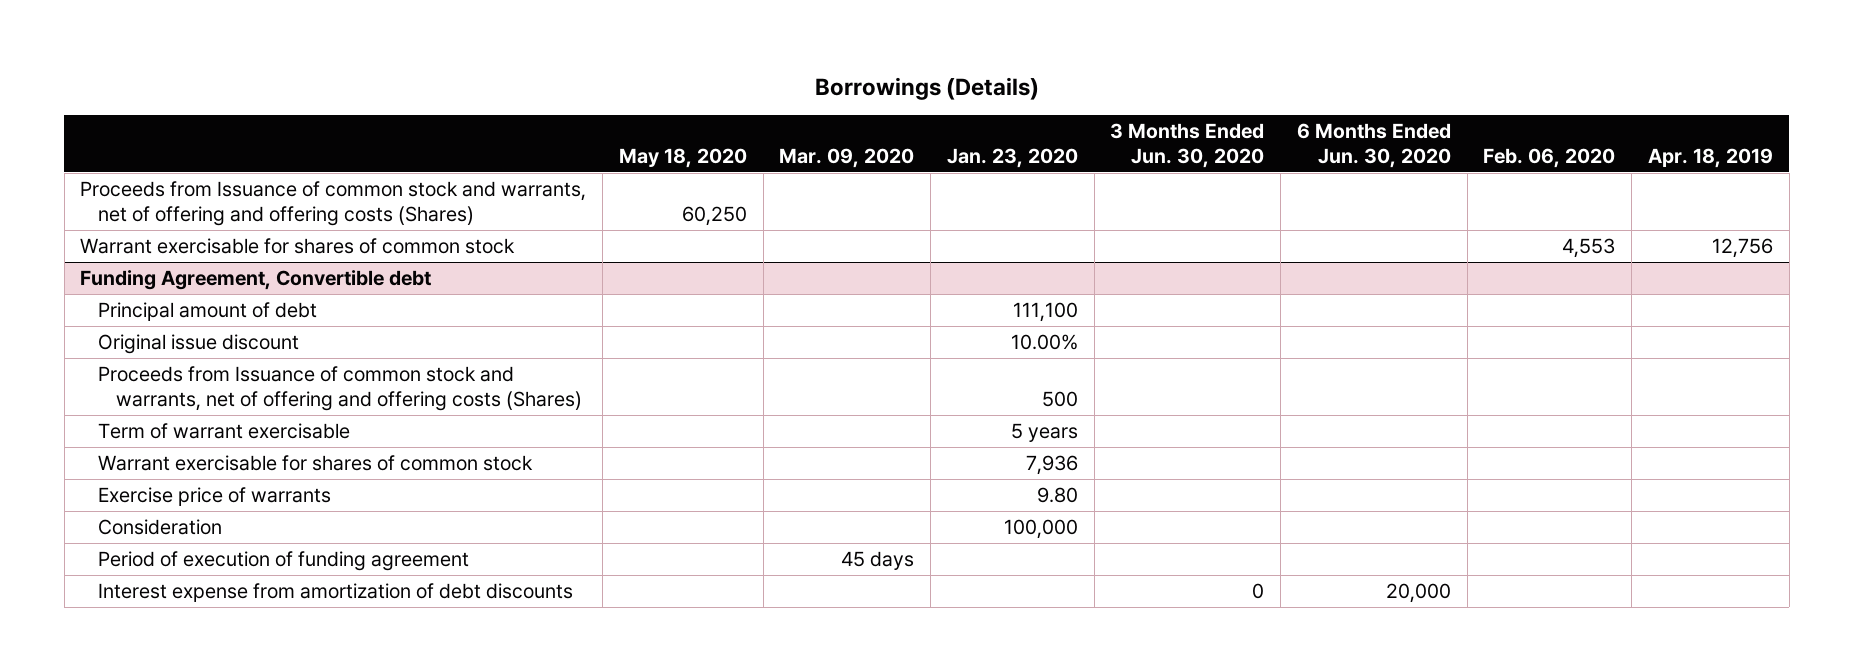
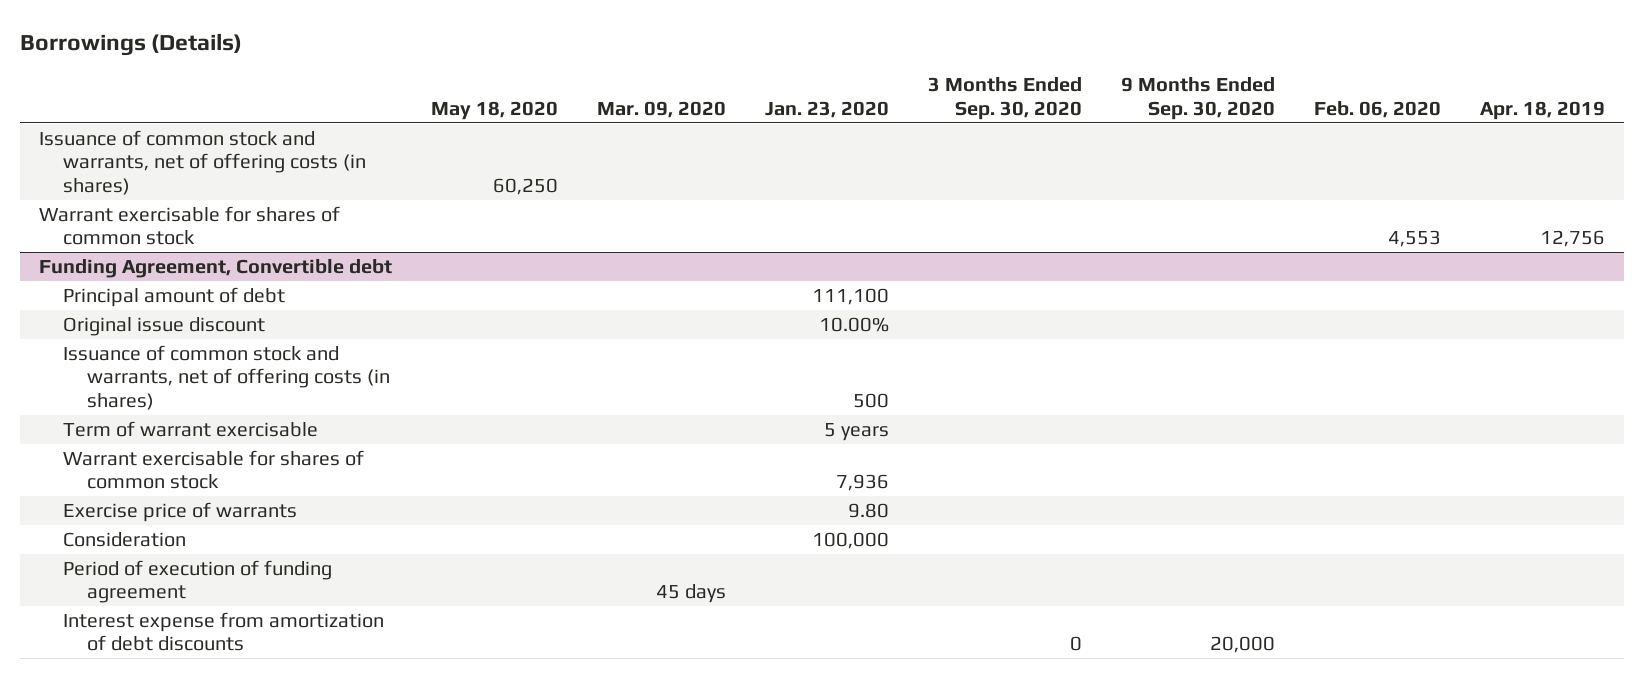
- | May 18, 2020 | Mar. 09, 2020 | Jan. 23, 2020 | 3 Months Ended Jun. 30, 2020 | 6 Months Ended Jun. 30, 2020 | Feb. 06, 2020 | Apr. 18, 2019
+ | May 18, 2020 | Mar. 09, 2020 | Jan. 23, 2020 | 3 Months Ended Sep. 30, 2020 | 9 Months Ended Sep. 30, 2020 | Feb. 06, 2020 | Apr. 18, 2019
- Proceeds from Issuance of common stock and warrants, net of offering and offering costs (Shares) | 60,250 | | | | | |
+ Issuance of common stock and warrants, net of offering costs (in shares) | 60,250 | | | | | |
@ Funding Agreement, Convertible debt
- Proceeds from Issuance of common stock and warrants, net of offering and offering costs (Shares) | | | 500 | | | |
+ Issuance of common stock and warrants, net of offering costs (in shares) | | | 500 | | | |

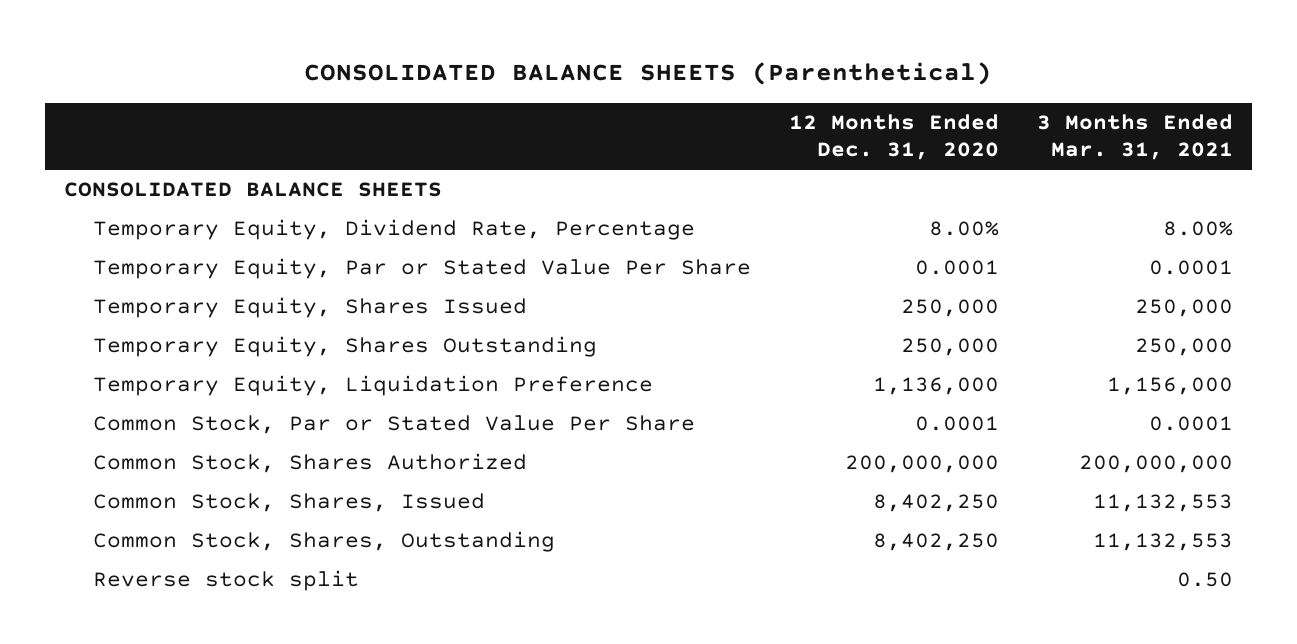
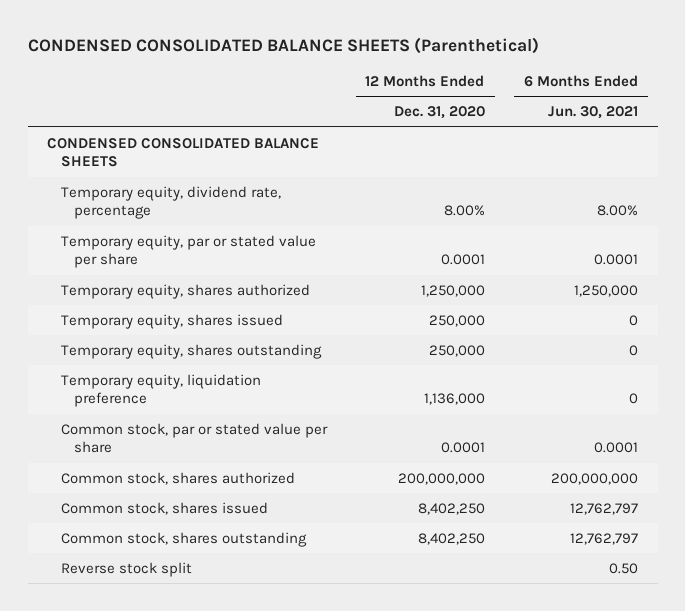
- CONSOLIDATED BALANCE SHEETS (Parenthetical)
+ CONDENSED CONSOLIDATED BALANCE SHEETS (Parenthetical)
- | 12 Months Ended Dec. 31, 2020 | 3 Months Ended Mar. 31, 2021
+ | 12 Months Ended Dec. 31, 2020 | 6 Months Ended Jun. 30, 2021
- CONSOLIDATED BALANCE SHEETS
- Temporary Equity, Dividend Rate, Percentage | 8.00% | 8.00%
- Temporary Equity, Par or Stated Value Per Share | 0.0001 | 0.0001
- Temporary Equity, Shares Issued | 250,000 | 250,000
- Temporary Equity, Shares Outstanding | 250,000 | 250,000
- Temporary Equity, Liquidation Preference | 1,136,000 | 1,156,000
- Common Stock, Par or Stated Value Per Share | 0.0001 | 0.0001
- Common Stock, Shares Authorized | 200,000,000 | 200,000,000
- Common Stock, Shares, Issued | 8,402,250 | 11,132,553
- Common Stock, Shares, Outstanding | 8,402,250 | 11,132,553
+ CONDENSED CONSOLIDATED BALANCE SHEETS
+ Temporary equity, dividend rate, percentage | 8.00% | 8.00%
+ Temporary equity, par or stated value per share | 0.0001 | 0.0001
+ Temporary equity, shares authorized | 1,250,000 | 1,250,000
+ Temporary equity, shares issued | 250,000 | 0
+ Temporary equity, shares outstanding | 250,000 | 0
+ Temporary equity, liquidation preference | 1,136,000 | 0
+ Common stock, par or stated value per share | 0.0001 | 0.0001
+ Common stock, shares authorized | 200,000,000 | 200,000,000
+ Common stock, shares issued | 8,402,250 | 12,762,797
+ Common stock, shares outstanding | 8,402,250 | 12,762,797

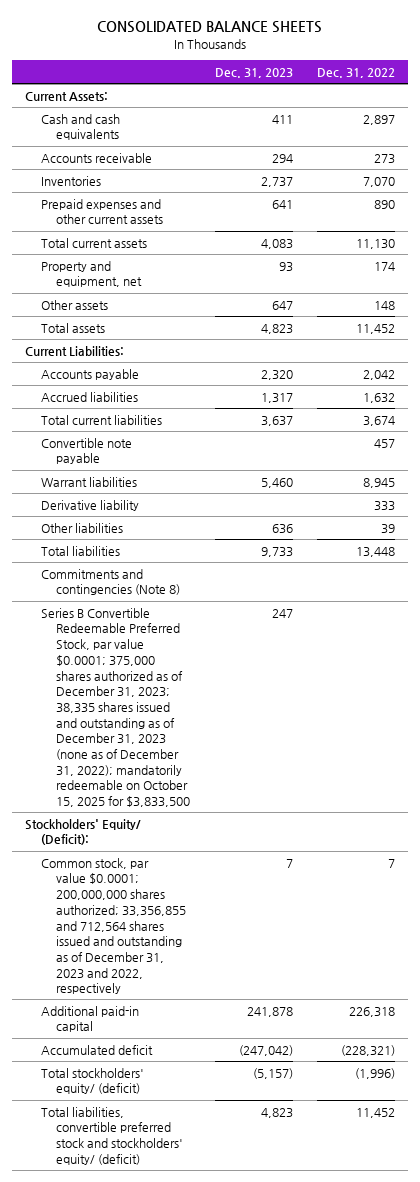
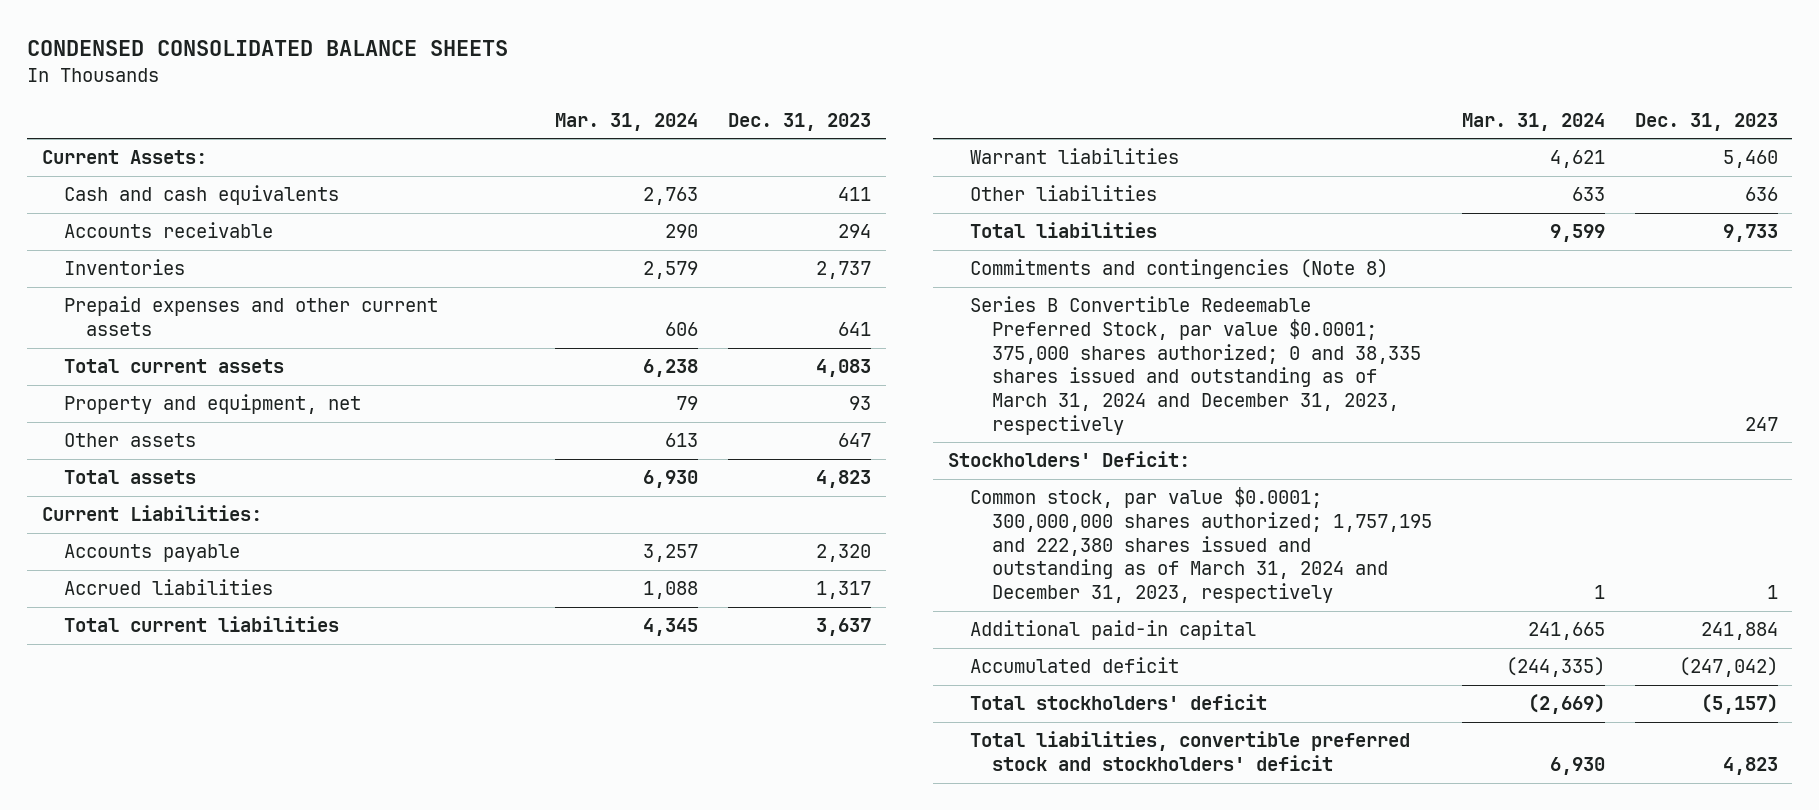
- CONSOLIDATED BALANCE SHEETS
+ CONDENSED CONSOLIDATED BALANCE SHEETS
- | Dec. 31, 2023 | Dec. 31, 2022
+ | Mar. 31, 2024 | Dec. 31, 2023
- Convertible note payable | | 457
- Derivative liability | | 333
- Series B Convertible Redeemable Preferred Stock, par value $0.0001; 375,000 shares authorized as of December 31, 2023; 38,335 shares issued and outstanding as of December 31, 2023 (none as of December 31, 2022); mandatorily redeemable on October 15, 2025 for $3,833,500 | 247 |
- Stockholders' Equity/ (Deficit):
- Common stock, par value $0.0001; 200,000,000 shares authorized; 33,356,855 and 712,564 shares issued and outstanding as of December 31, 2023 and 2022, respectively | 7 | 7
- Additional paid-in capital | 241,878 | 226,318
+ Series B Convertible Redeemable Preferred Stock, par value $0.0001; 375,000 shares authorized; 0 and 38,335 shares issued and outstanding as of March 31, 2024 and December 31, 2023, respectively | | 247
+ Stockholders' Deficit:
+ Common stock, par value $0.0001; 300,000,000 shares authorized; 1,757,195 and 222,380 shares issued and outstanding as of March 31, 2024 and December 31, 2023, respectively | 1 | 1
+ Additional paid-in capital | 241,665 | 241,884
- Total stockholders' equity/ (deficit) | (5,157) | (1,996)
- Total liabilities, convertible preferred stock and stockholders' equity/ (deficit) | 4,823 | 11,452
+ Total stockholders' deficit | (2,669) | (5,157)
+ Total liabilities, convertible preferred stock and stockholders' deficit | 6,930 | 4,823

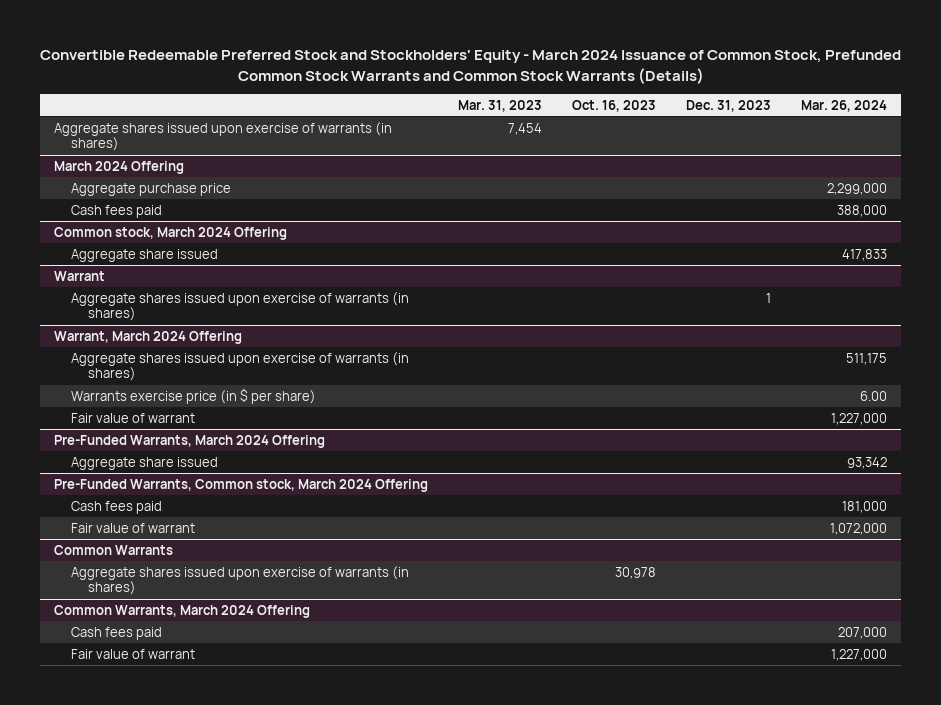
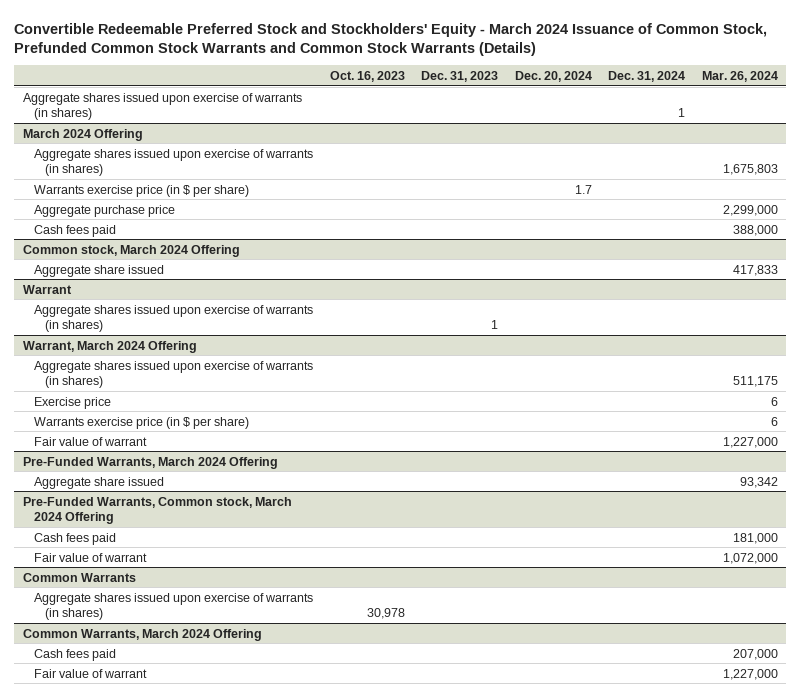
- | Mar. 31, 2023 | Oct. 16, 2023 | Dec. 31, 2023 | Mar. 26, 2024
+ | Oct. 16, 2023 | Dec. 31, 2023 | Dec. 20, 2024 | Dec. 31, 2024 | Mar. 26, 2024
@ March 2024 Offering
+ Aggregate shares issued upon exercise of warrants (in shares) | | | | | 1,675,803
+ Warrants exercise price (in $ per share) | | | 1.7 | |
@ Warrant, March 2024 Offering
- Warrants exercise price (in $ per share) | | | | 6.00
+ Exercise price | | | | | 6
+ Warrants exercise price (in $ per share) | | | | | 6

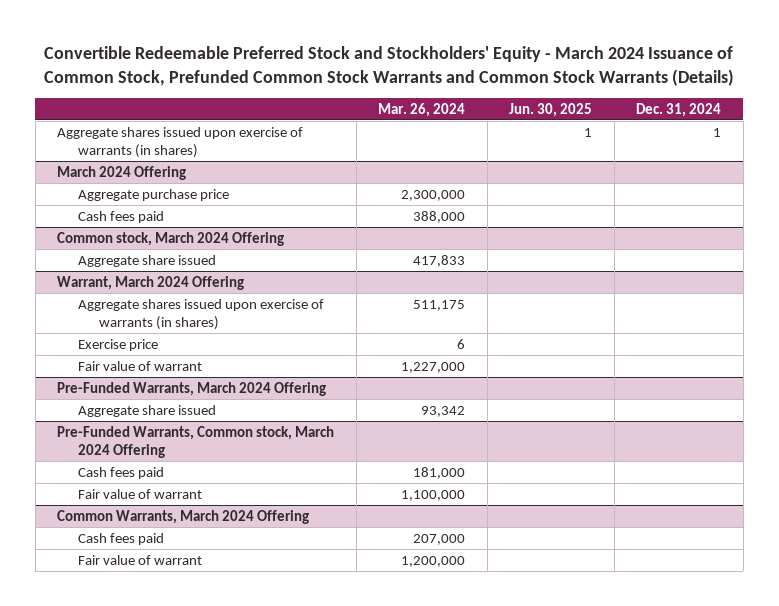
- | Oct. 16, 2023 | Dec. 31, 2023 | Dec. 20, 2024 | Dec. 31, 2024 | Mar. 26, 2024
+ | Mar. 26, 2024 | Jun. 30, 2025 | Dec. 31, 2024
@ March 2024 Offering
- Aggregate shares issued upon exercise of warrants (in shares) | | | | | 1,675,803
- Warrants exercise price (in $ per share) | | | 1.7 | |
- Aggregate purchase price | | | | | 2,299,000
+ Aggregate purchase price | 2,300,000 | |
- Warrant
- Aggregate shares issued upon exercise of warrants (in shares) | | 1 | | |
@ Warrant, March 2024 Offering
- Warrants exercise price (in $ per share) | | | | | 6
@ Pre-Funded Warrants, Common stock, March 2024 Offering
- Fair value of warrant | | | | | 1,072,000
- Common Warrants
- Aggregate shares issued upon exercise of warrants (in shares) | 30,978 | | | |
@ Pre-Funded Warrants, Common stock, March 2024 Offering
+ Fair value of warrant | 1,100,000 | |
@ Common Warrants, March 2024 Offering
- Fair value of warrant | | | | | 1,227,000
+ Fair value of warrant | 1,200,000 | |

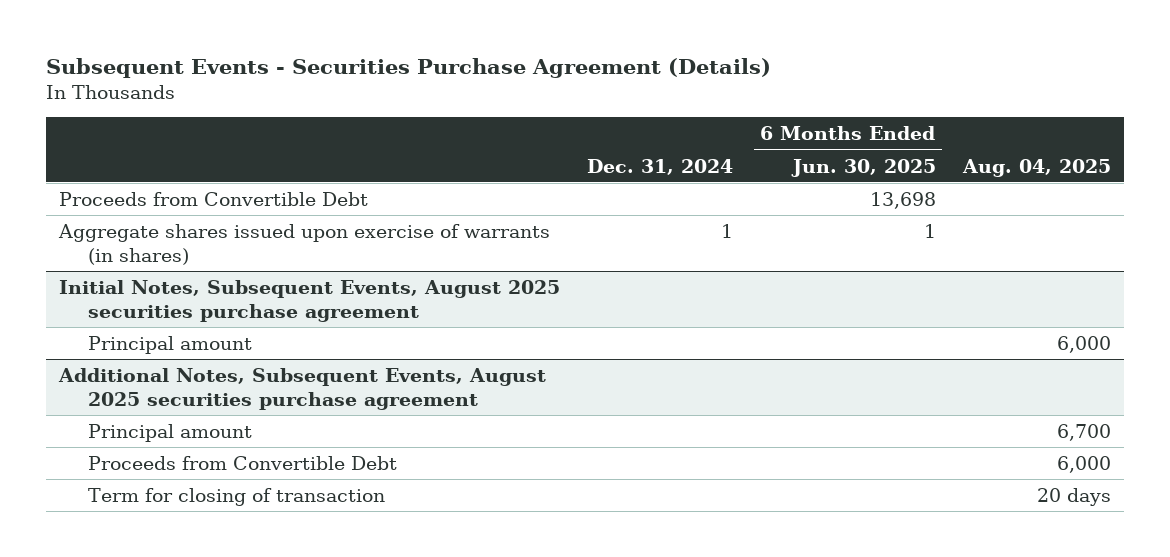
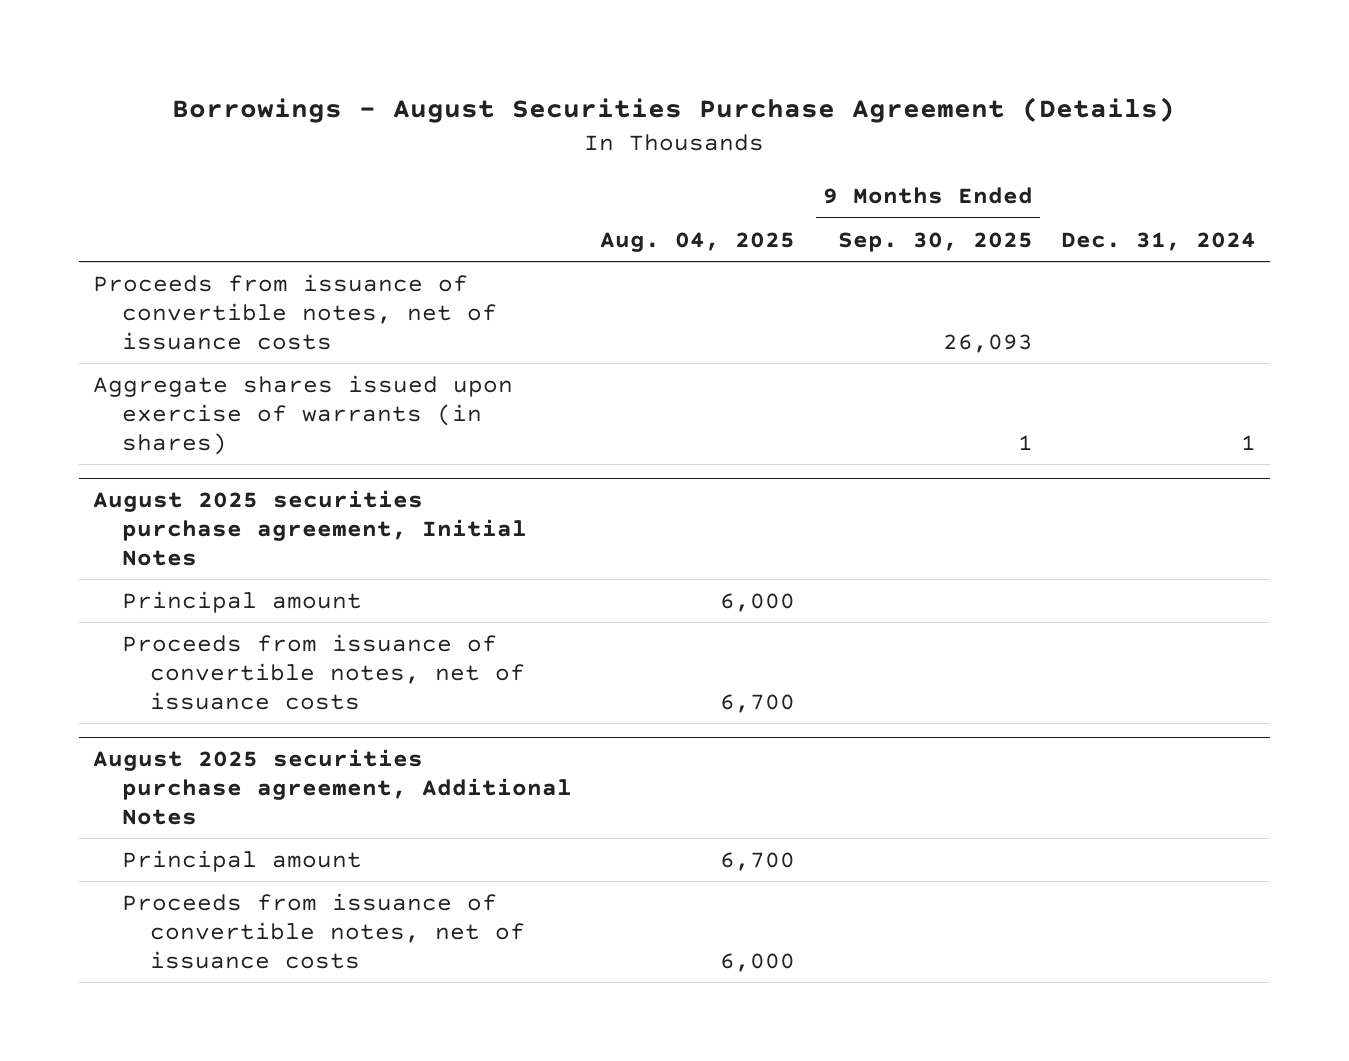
- Subsequent Events - Securities Purchase Agreement (Details)
+ Borrowings - August Securities Purchase Agreement (Details)
- | Dec. 31, 2024 | 6 Months Ended Jun. 30, 2025 | Aug. 04, 2025
+ | Aug. 04, 2025 | 9 Months Ended Sep. 30, 2025 | Dec. 31, 2024
- Proceeds from Convertible Debt | | 13,698 |
+ Proceeds from issuance of convertible notes, net of issuance costs | | 26,093 |
- Initial Notes, Subsequent Events, August 2025 securities purchase agreement
+ August 2025 securities purchase agreement, Initial Notes
- Additional Notes, Subsequent Events, August 2025 securities purchase agreement
+ Proceeds from issuance of convertible notes, net of issuance costs | 6,700 | |
+ August 2025 securities purchase agreement, Additional Notes
- Proceeds from Convertible Debt | | | 6,000
- Term for closing of transaction | | | 20 days
+ Proceeds from issuance of convertible notes, net of issuance costs | 6,000 | |

